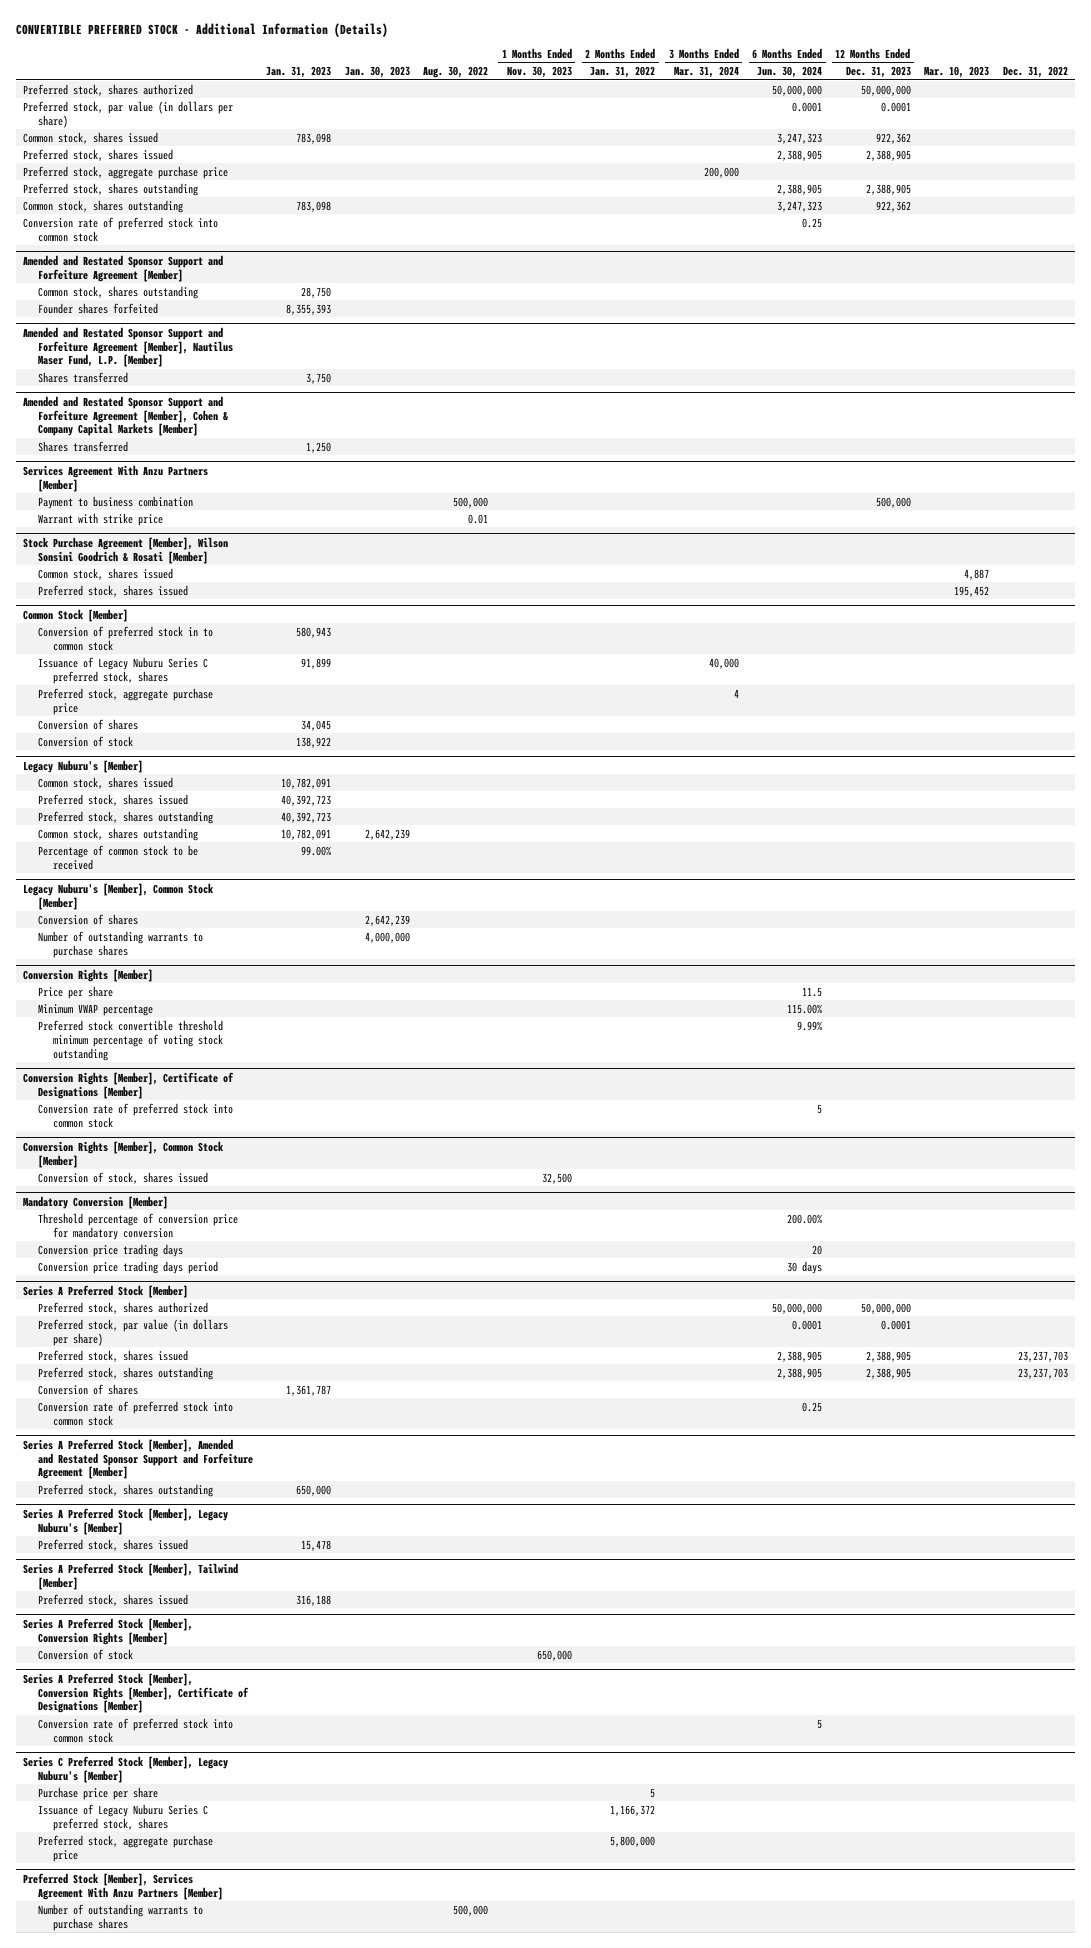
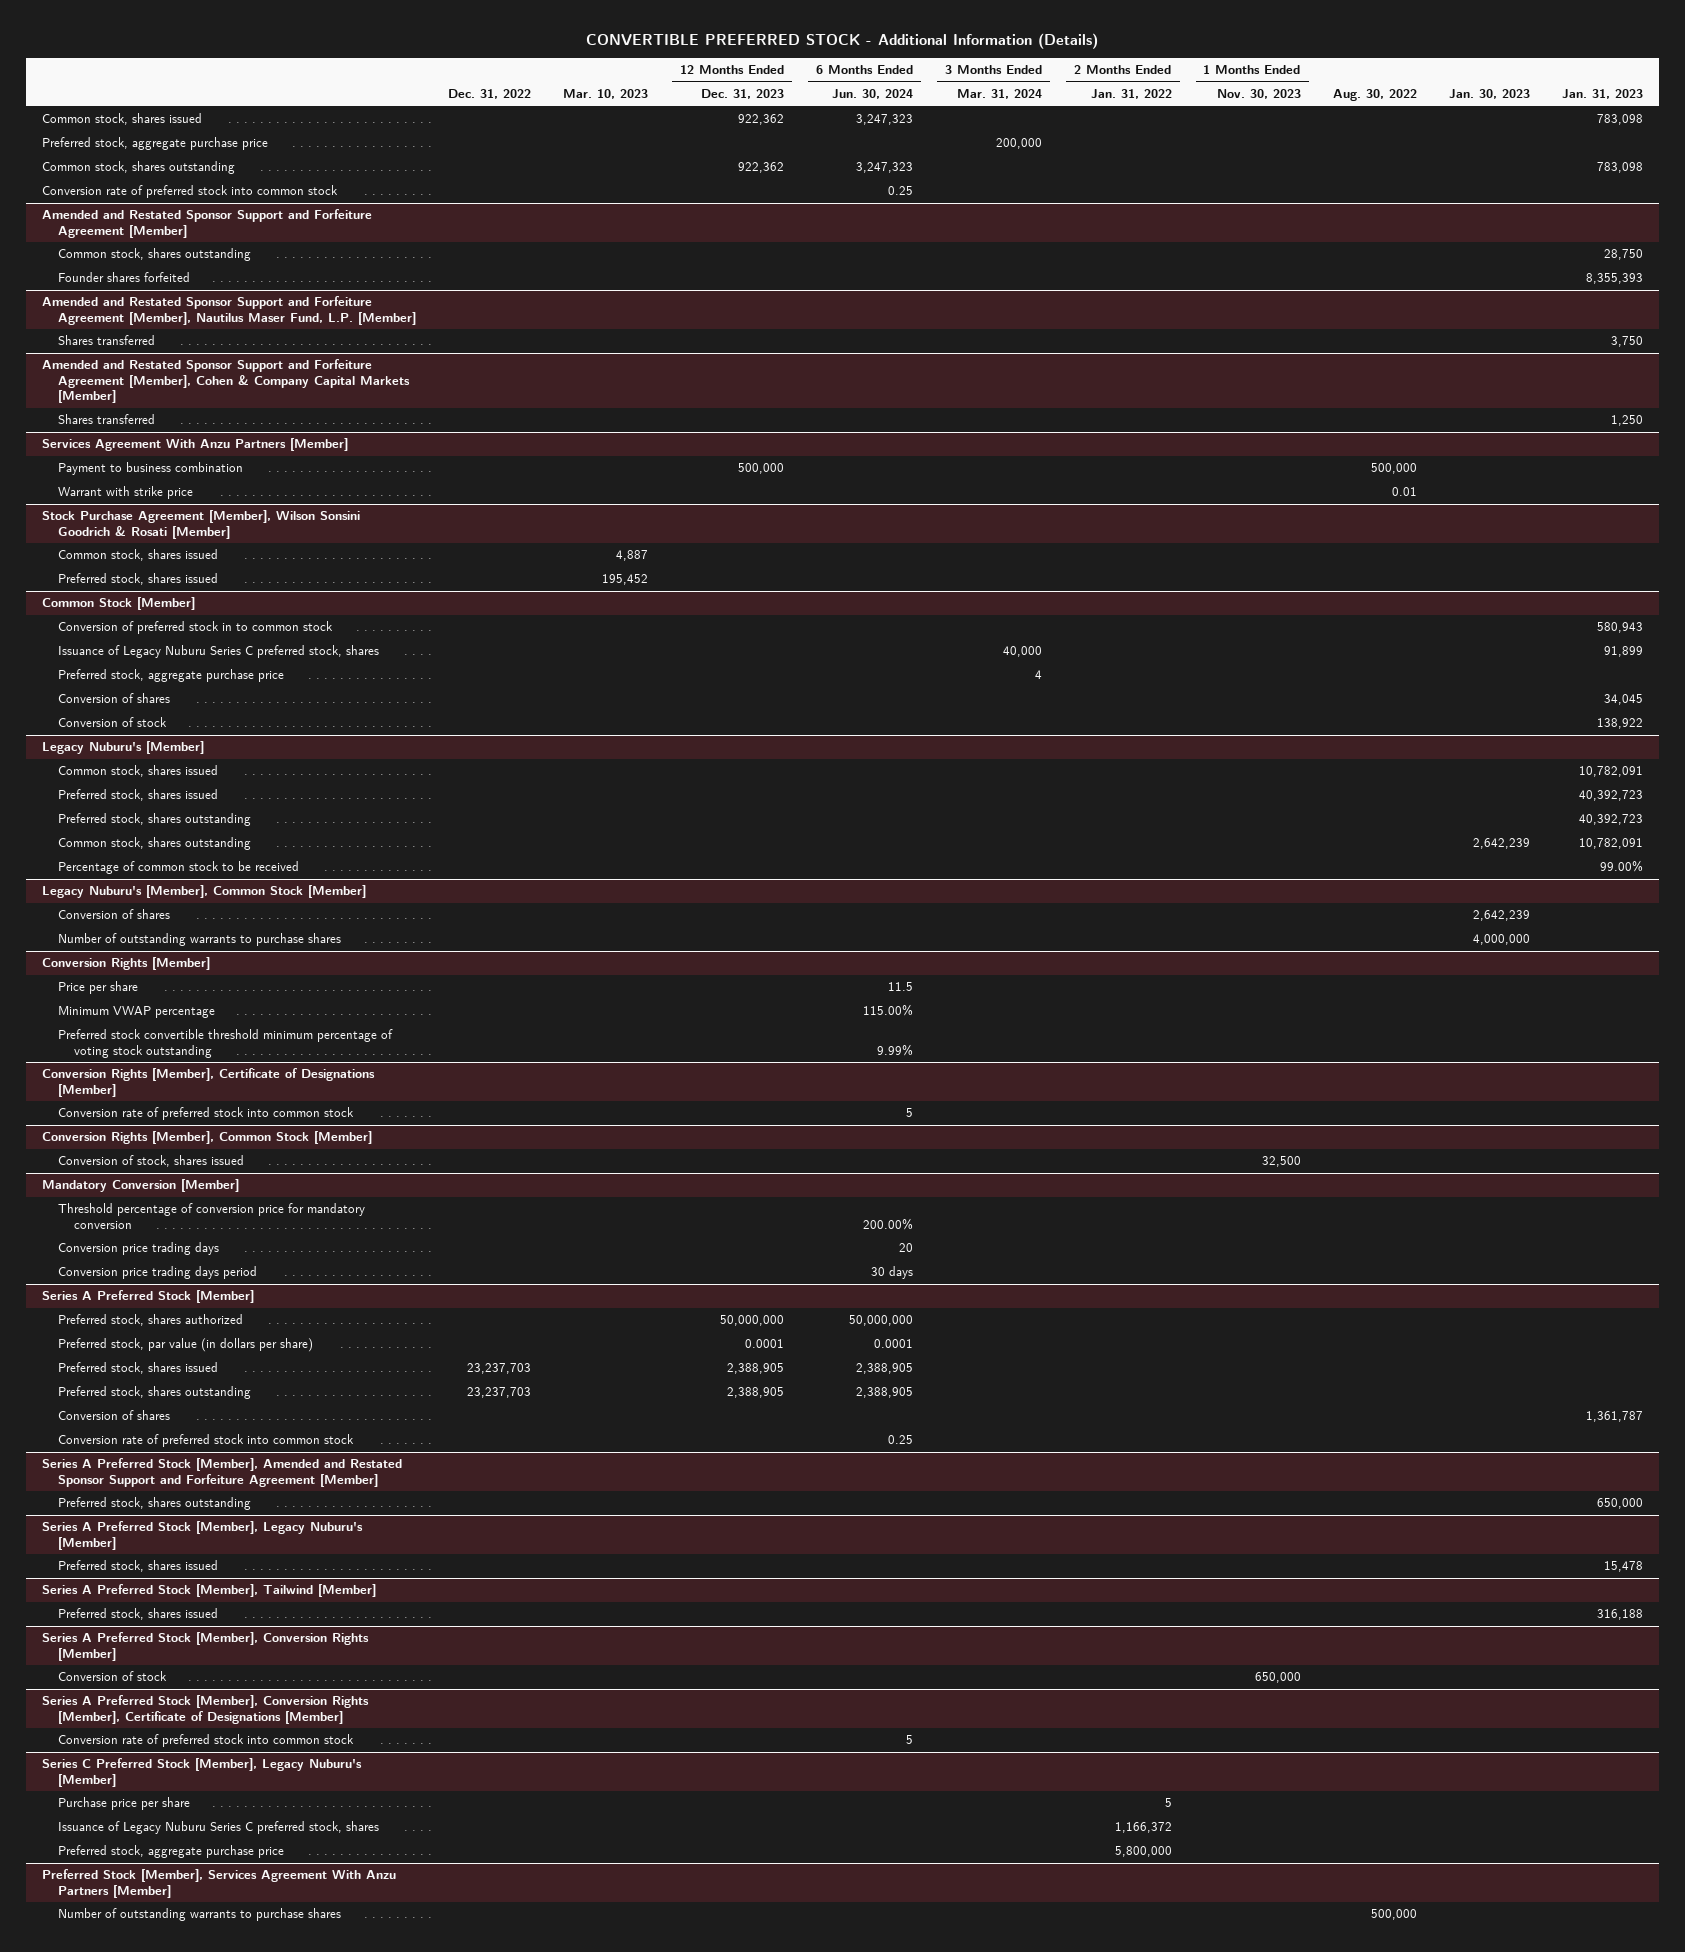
- | Jan. 31, 2023 | Jan. 30, 2023 | Aug. 30, 2022 | 1 Months Ended Nov. 30, 2023 | 2 Months Ended Jan. 31, 2022 | 3 Months Ended Mar. 31, 2024 | 6 Months Ended Jun. 30, 2024 | 12 Months Ended Dec. 31, 2023 | Mar. 10, 2023 | Dec. 31, 2022
+ | Dec. 31, 2022 | Mar. 10, 2023 | 12 Months Ended Dec. 31, 2023 | 6 Months Ended Jun. 30, 2024 | 3 Months Ended Mar. 31, 2024 | 2 Months Ended Jan. 31, 2022 | 1 Months Ended Nov. 30, 2023 | Aug. 30, 2022 | Jan. 30, 2023 | Jan. 31, 2023
- Preferred stock, shares authorized | | | | | | | 50,000,000 | 50,000,000 | |
- Preferred stock, par value (in dollars per share) | | | | | | | 0.0001 | 0.0001 | |
- Preferred stock, shares issued | | | | | | | 2,388,905 | 2,388,905 | |
- Preferred stock, shares outstanding | | | | | | | 2,388,905 | 2,388,905 | |

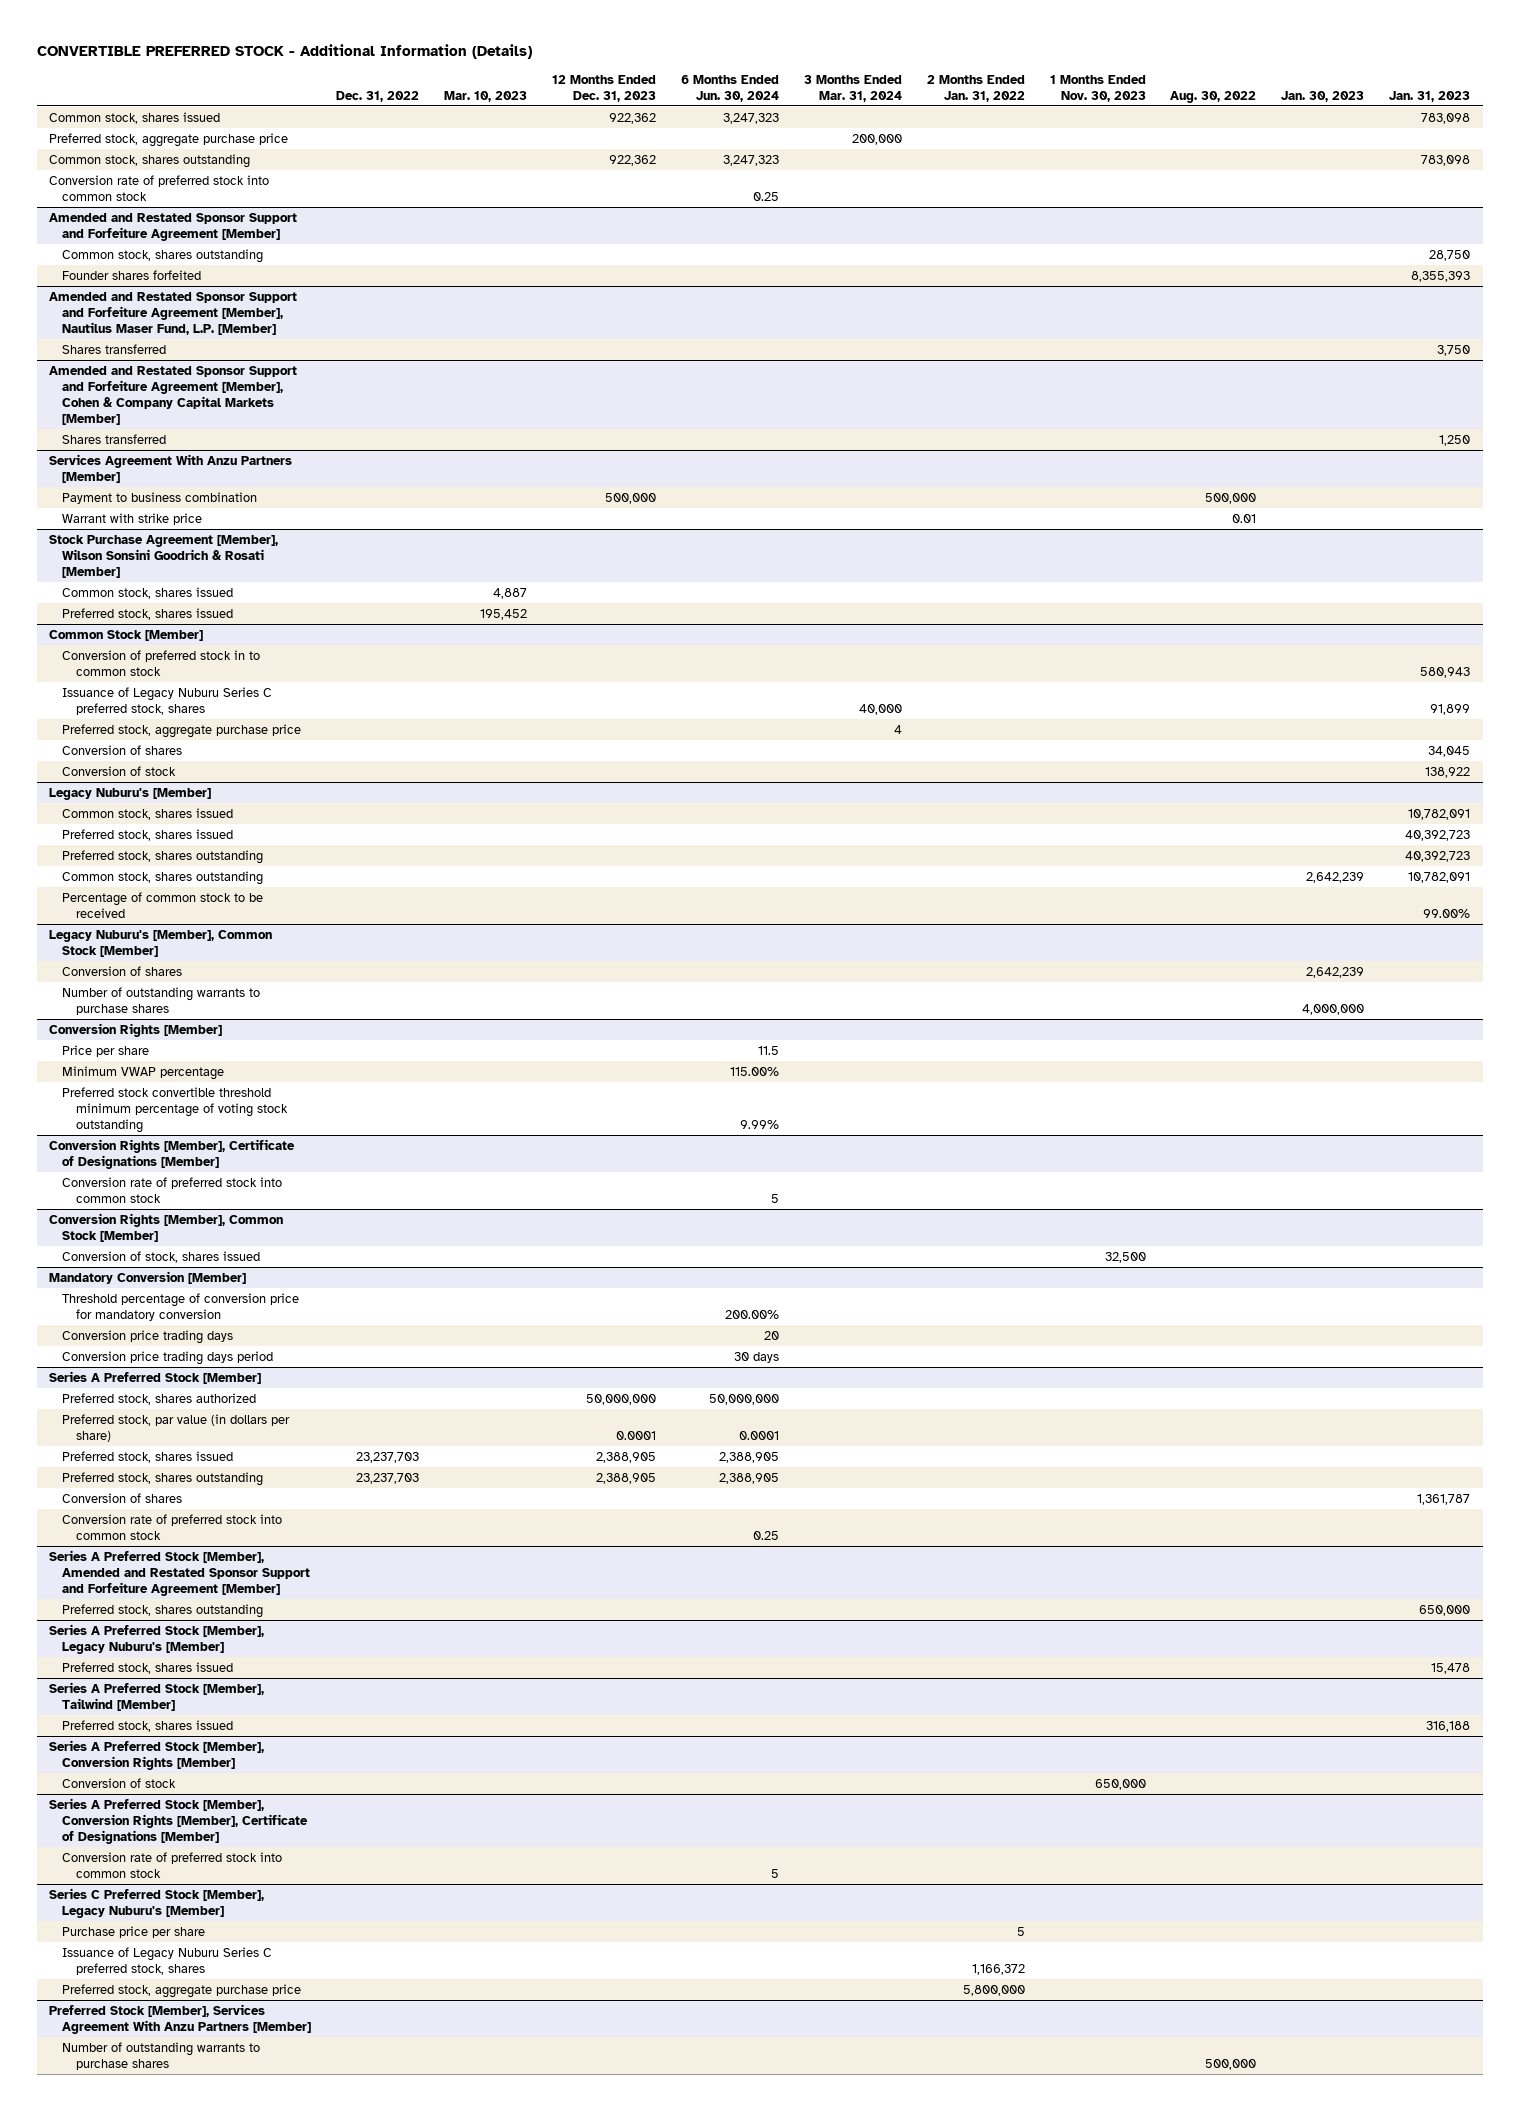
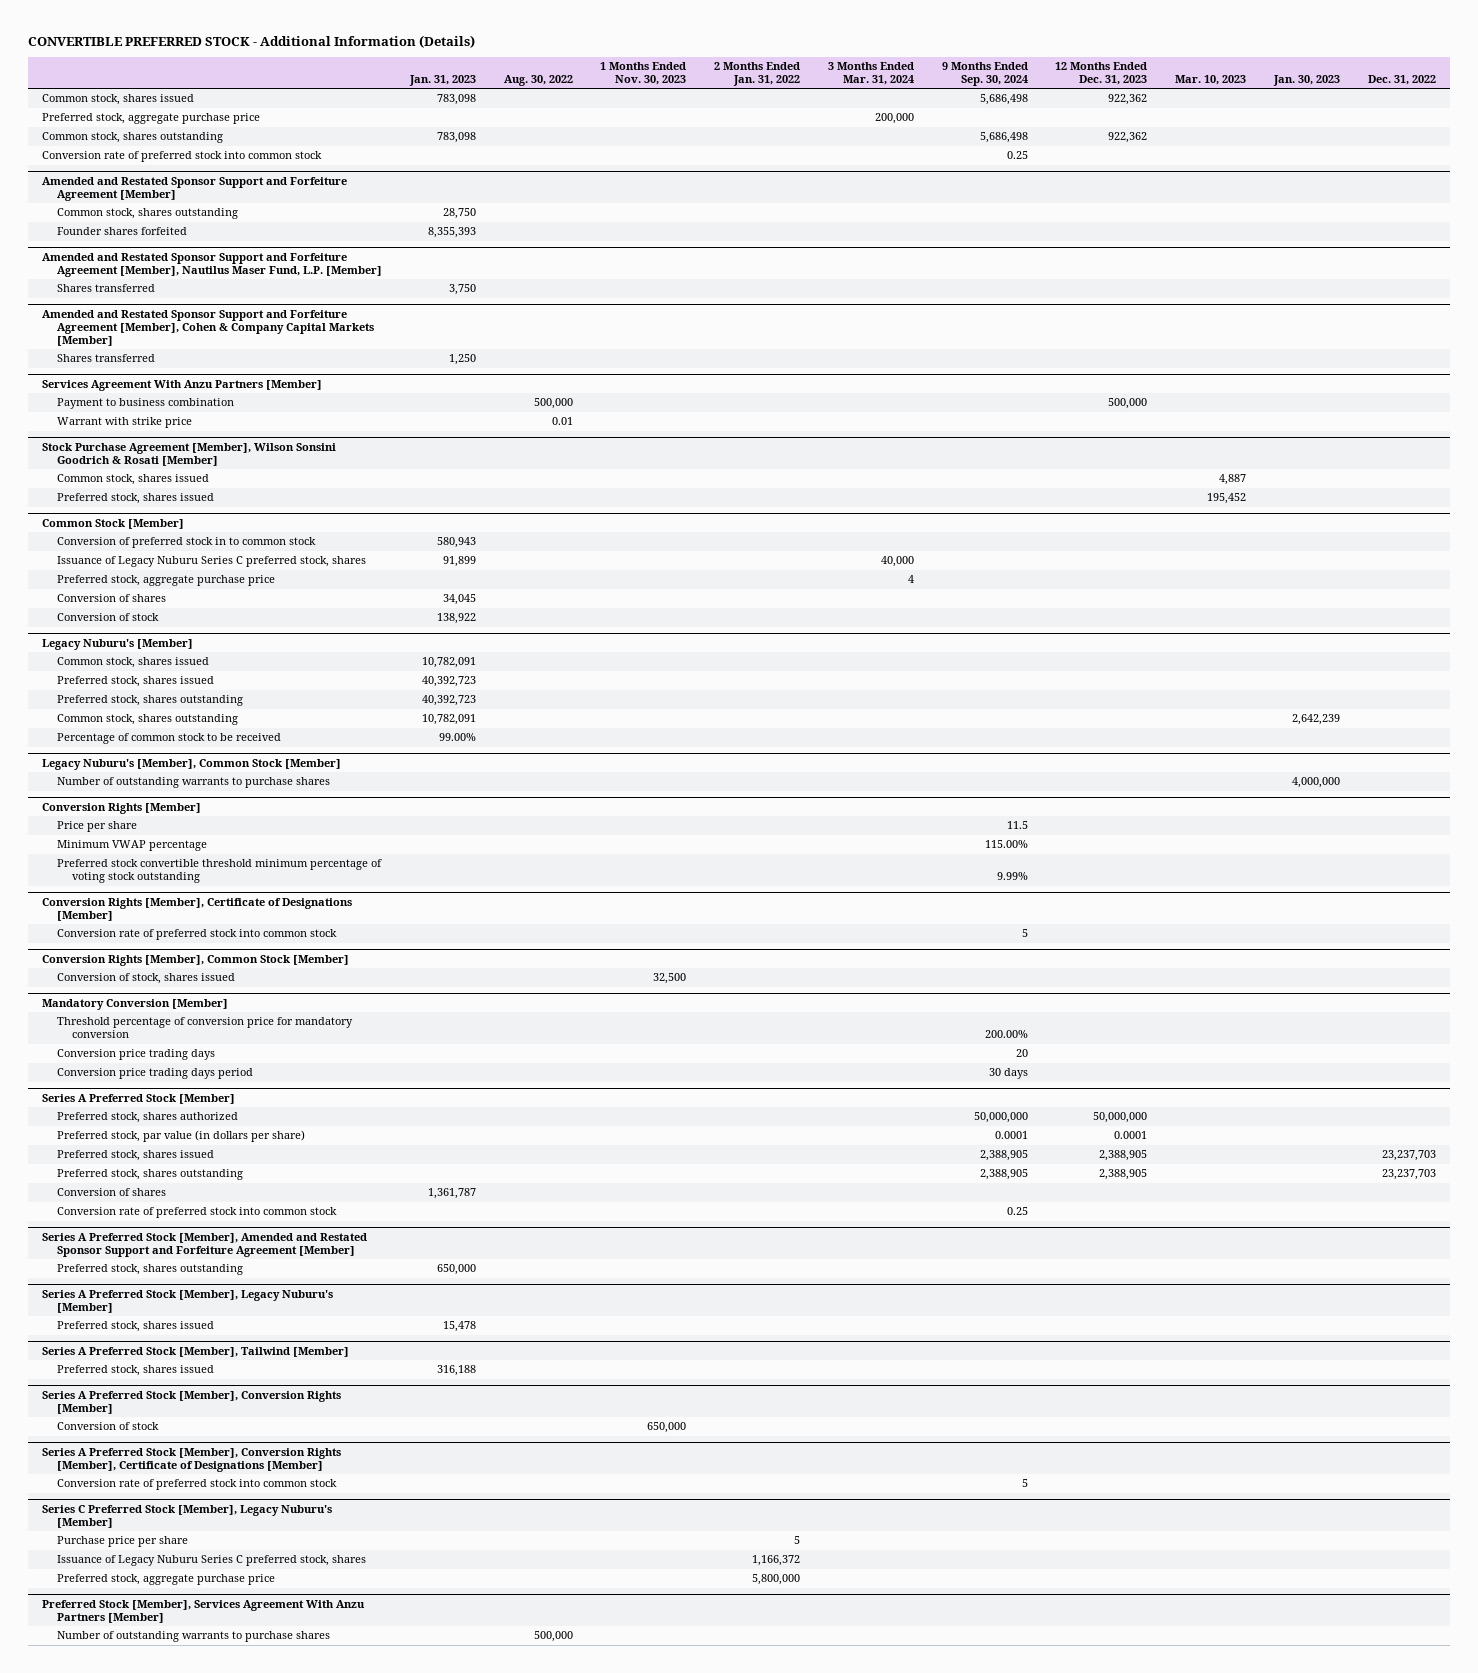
- | Dec. 31, 2022 | Mar. 10, 2023 | 12 Months Ended Dec. 31, 2023 | 6 Months Ended Jun. 30, 2024 | 3 Months Ended Mar. 31, 2024 | 2 Months Ended Jan. 31, 2022 | 1 Months Ended Nov. 30, 2023 | Aug. 30, 2022 | Jan. 30, 2023 | Jan. 31, 2023
+ | Jan. 31, 2023 | Aug. 30, 2022 | 1 Months Ended Nov. 30, 2023 | 2 Months Ended Jan. 31, 2022 | 3 Months Ended Mar. 31, 2024 | 9 Months Ended Sep. 30, 2024 | 12 Months Ended Dec. 31, 2023 | Mar. 10, 2023 | Jan. 30, 2023 | Dec. 31, 2022
@ Legacy Nuburu's [Member], Common Stock [Member]
- Conversion of shares | | | | | | | | | 2,642,239 |

